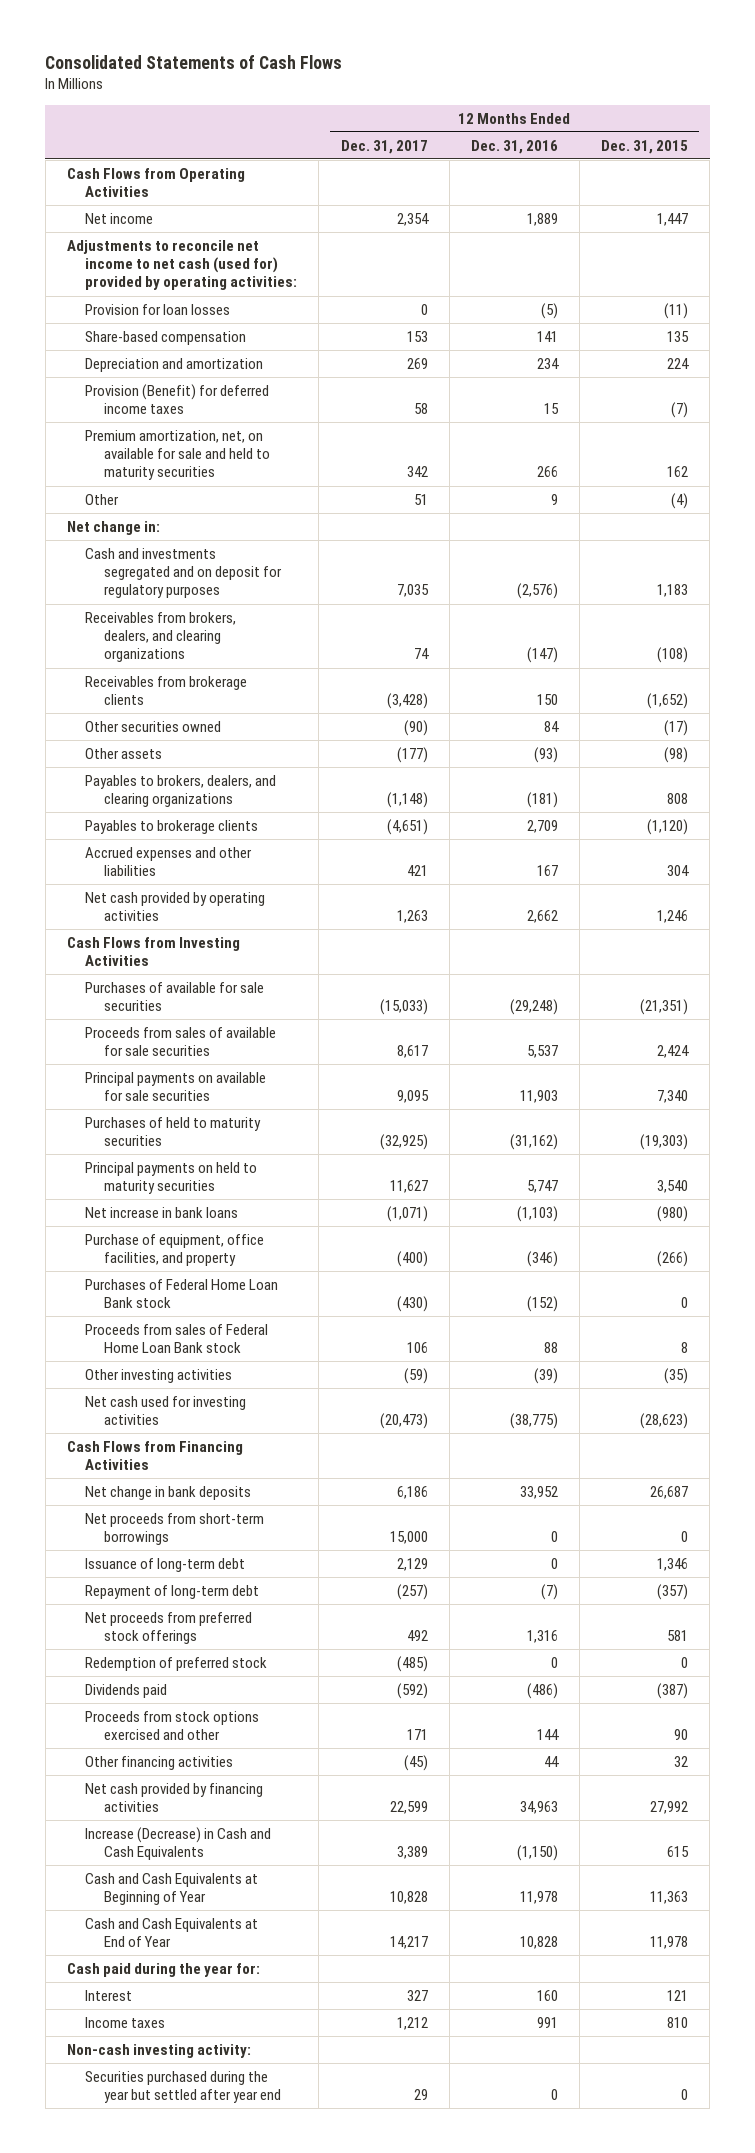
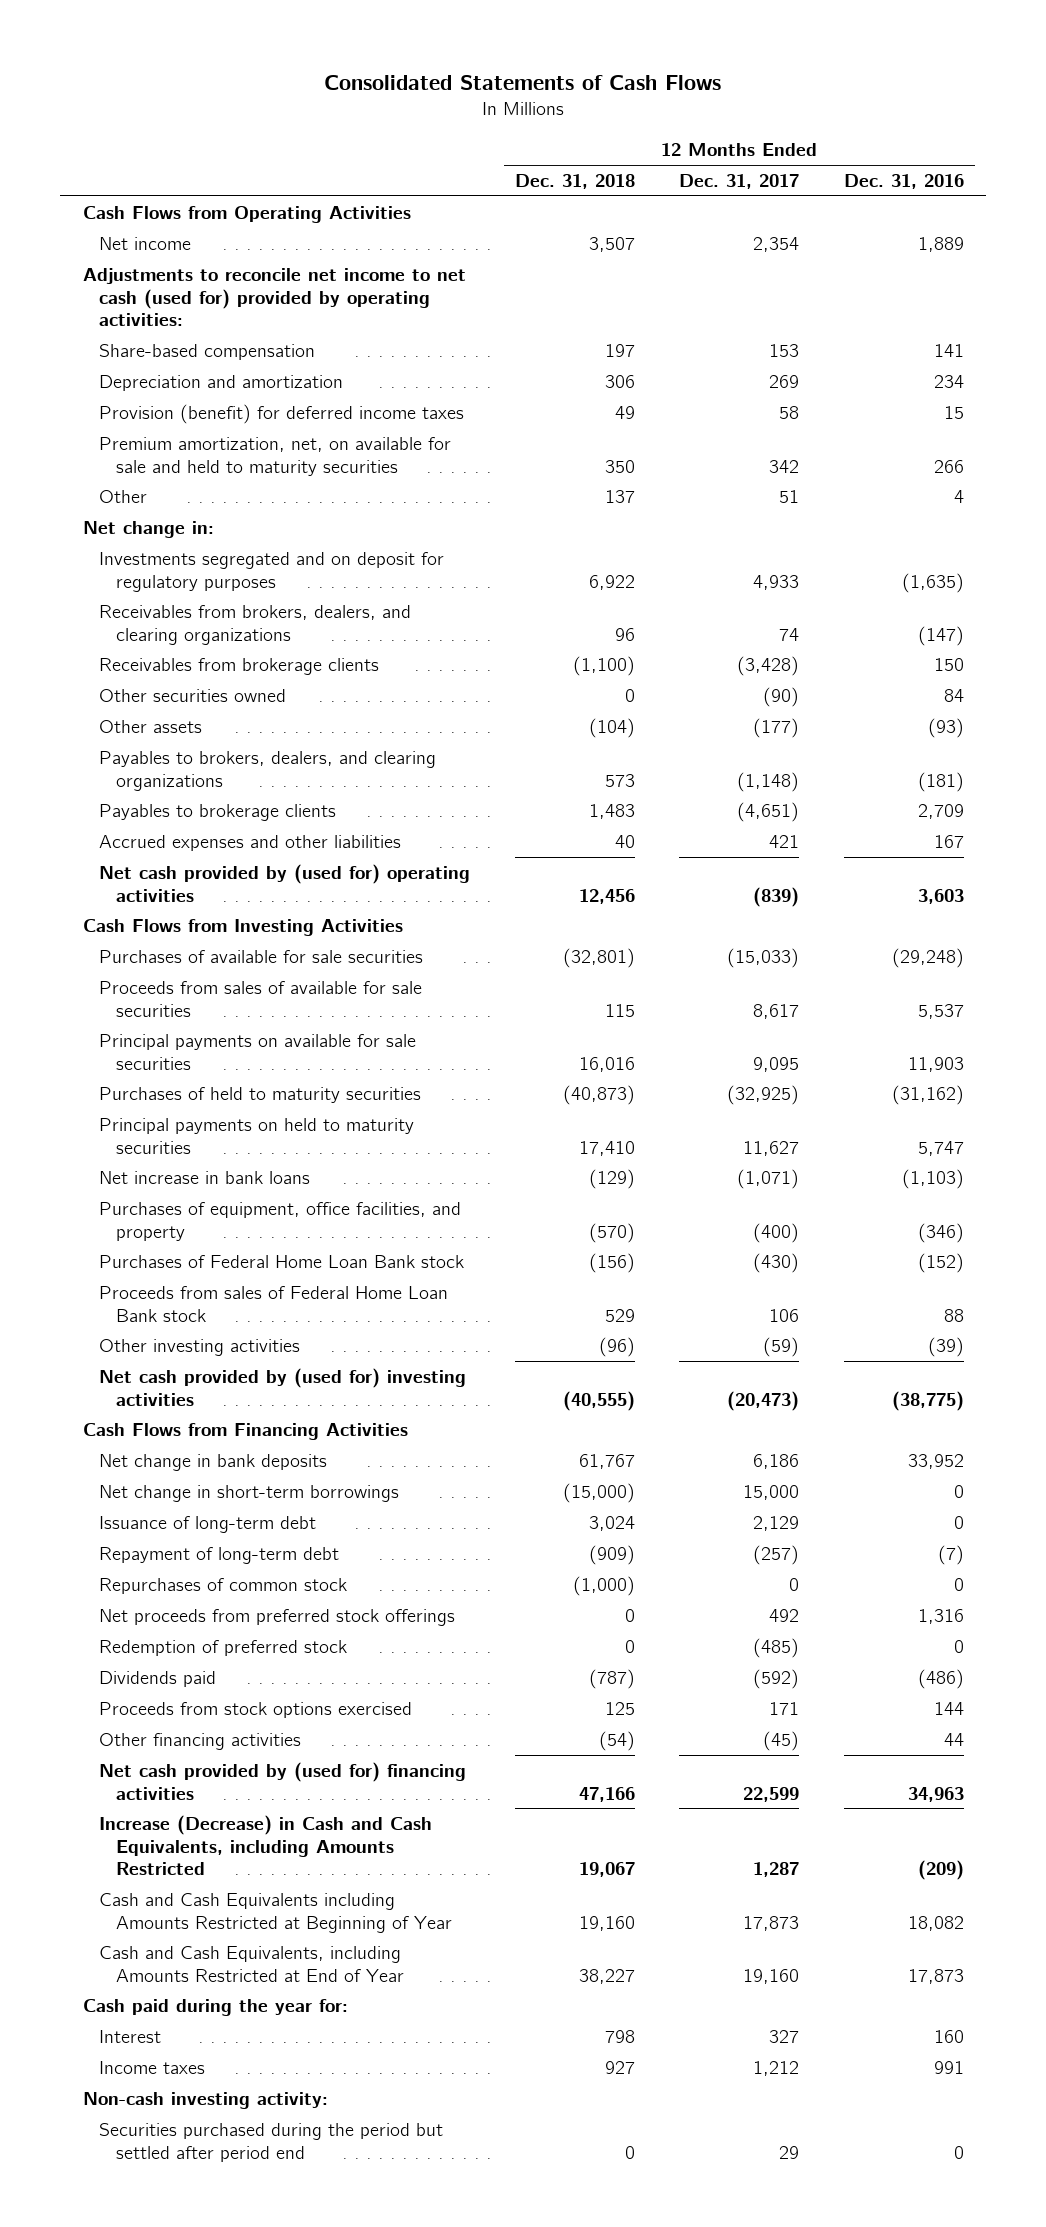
- | 12 Months Ended Dec. 31, 2017 | 12 Months Ended Dec. 31, 2016 | 12 Months Ended Dec. 31, 2015
+ | 12 Months Ended Dec. 31, 2018 | 12 Months Ended Dec. 31, 2017 | 12 Months Ended Dec. 31, 2016
- Provision for loan losses | 0 | (5) | (11)
- Provision (Benefit) for deferred income taxes | 58 | 15 | (7)
+ Provision (benefit) for deferred income taxes | 49 | 58 | 15
- Other | 51 | 9 | (4)
+ Other | 137 | 51 | 4
- Cash and investments segregated and on deposit for regulatory purposes | 7,035 | (2,576) | 1,183
+ Investments segregated and on deposit for regulatory purposes | 6,922 | 4,933 | (1,635)
- Net cash provided by operating activities | 1,263 | 2,662 | 1,246
+ Net cash provided by (used for) operating activities | 12,456 | (839) | 3,603
- Purchase of equipment, office facilities, and property | (400) | (346) | (266)
+ Purchases of equipment, office facilities, and property | (570) | (400) | (346)
- Net cash used for investing activities | (20,473) | (38,775) | (28,623)
+ Net cash provided by (used for) investing activities | (40,555) | (20,473) | (38,775)
- Net proceeds from short-term borrowings | 15,000 | 0 | 0
+ Net change in short-term borrowings | (15,000) | 15,000 | 0
+ Repurchases of common stock | (1,000) | 0 | 0
- Proceeds from stock options exercised and other | 171 | 144 | 90
+ Proceeds from stock options exercised | 125 | 171 | 144
- Net cash provided by financing activities | 22,599 | 34,963 | 27,992
- Increase (Decrease) in Cash and Cash Equivalents | 3,389 | (1,150) | 615
- Cash and Cash Equivalents at Beginning of Year | 10,828 | 11,978 | 11,363
- Cash and Cash Equivalents at End of Year | 14,217 | 10,828 | 11,978
+ Net cash provided by (used for) financing activities | 47,166 | 22,599 | 34,963
+ Increase (Decrease) in Cash and Cash Equivalents, including Amounts Restricted | 19,067 | 1,287 | (209)
+ Cash and Cash Equivalents including Amounts Restricted at Beginning of Year | 19,160 | 17,873 | 18,082
+ Cash and Cash Equivalents, including Amounts Restricted at End of Year | 38,227 | 19,160 | 17,873
- Securities purchased during the year but settled after year end | 29 | 0 | 0
+ Securities purchased during the period but settled after period end | 0 | 29 | 0

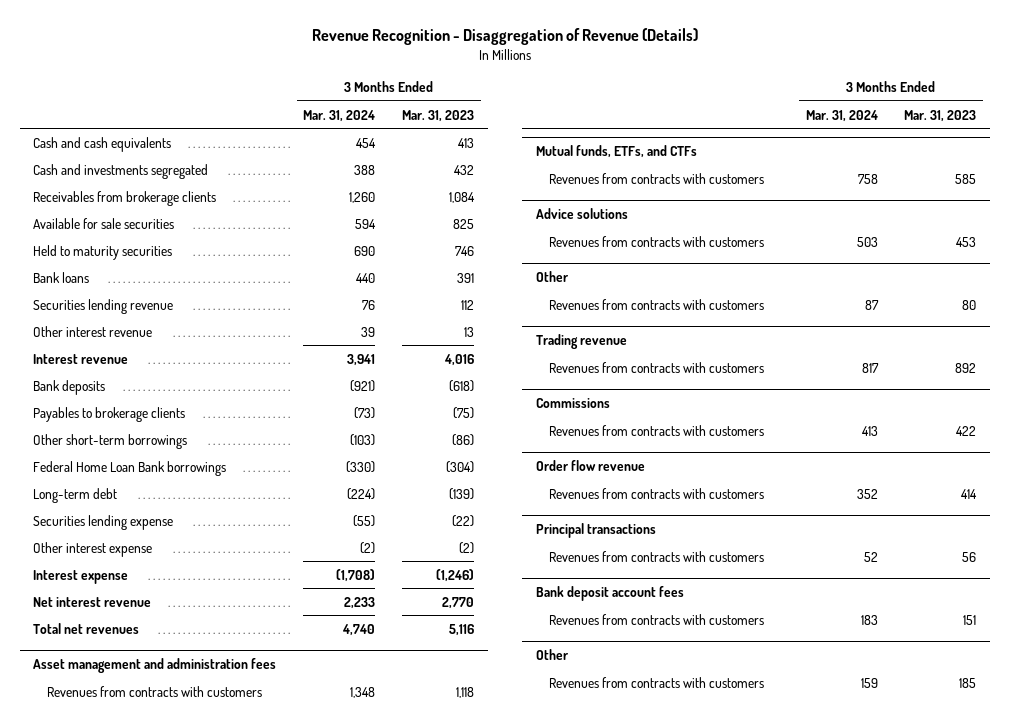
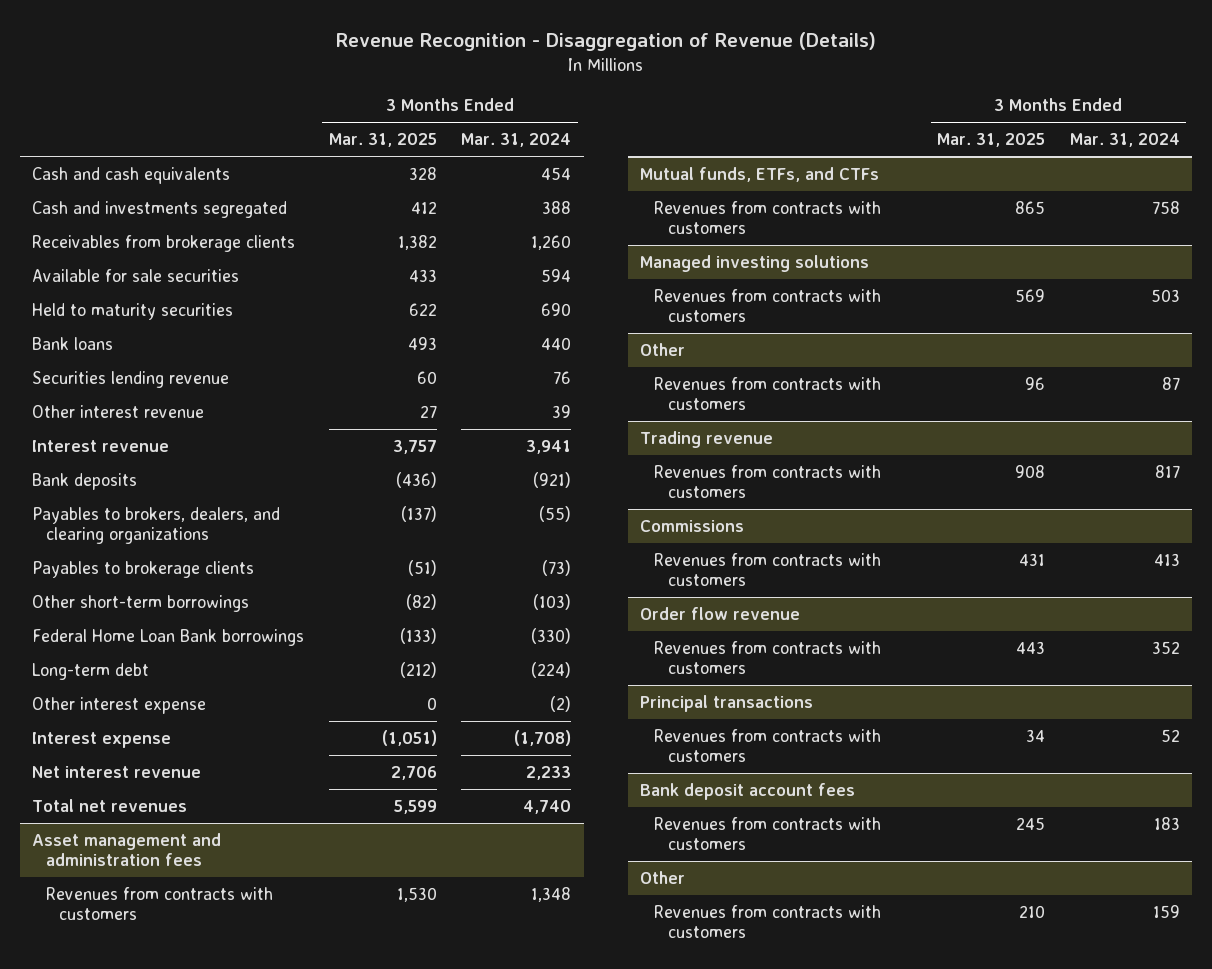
- | 3 Months Ended Mar. 31, 2024 | 3 Months Ended Mar. 31, 2023
+ | 3 Months Ended Mar. 31, 2025 | 3 Months Ended Mar. 31, 2024
+ Payables to brokers, dealers, and clearing organizations | (137) | (55)
- Securities lending expense | (55) | (22)
- Advice solutions
+ Managed investing solutions

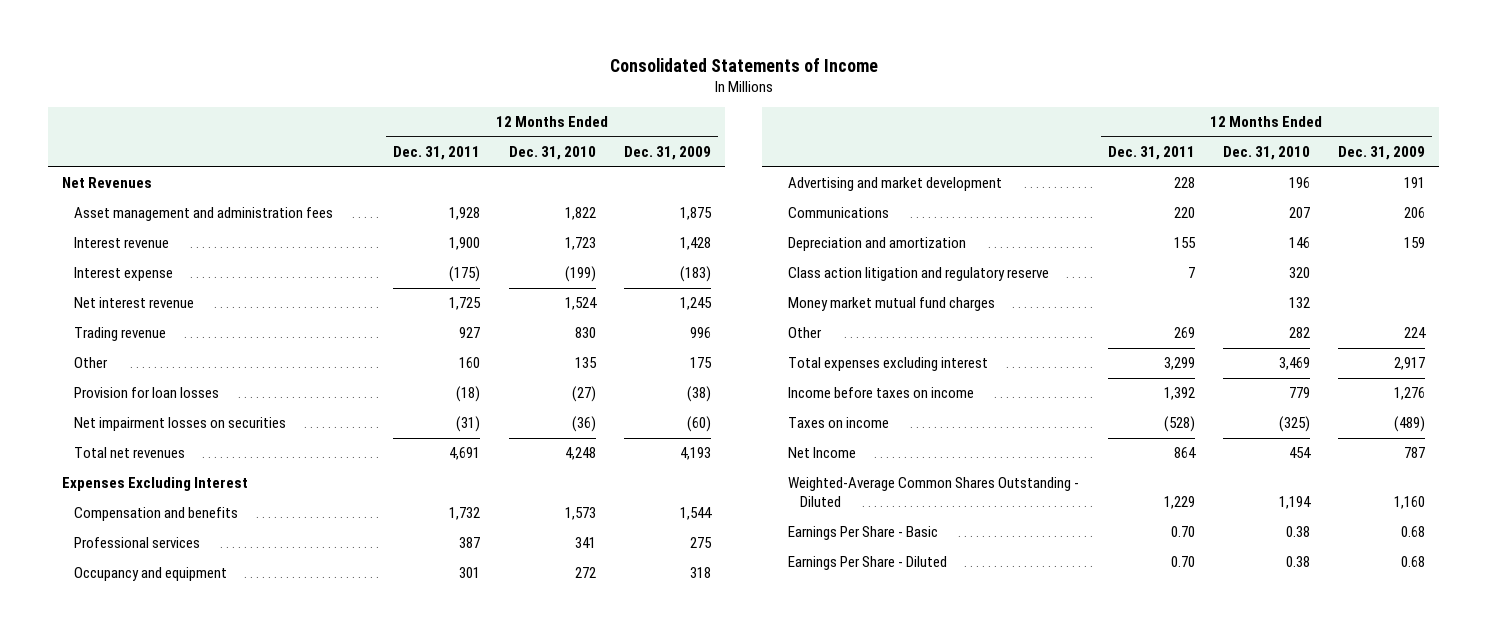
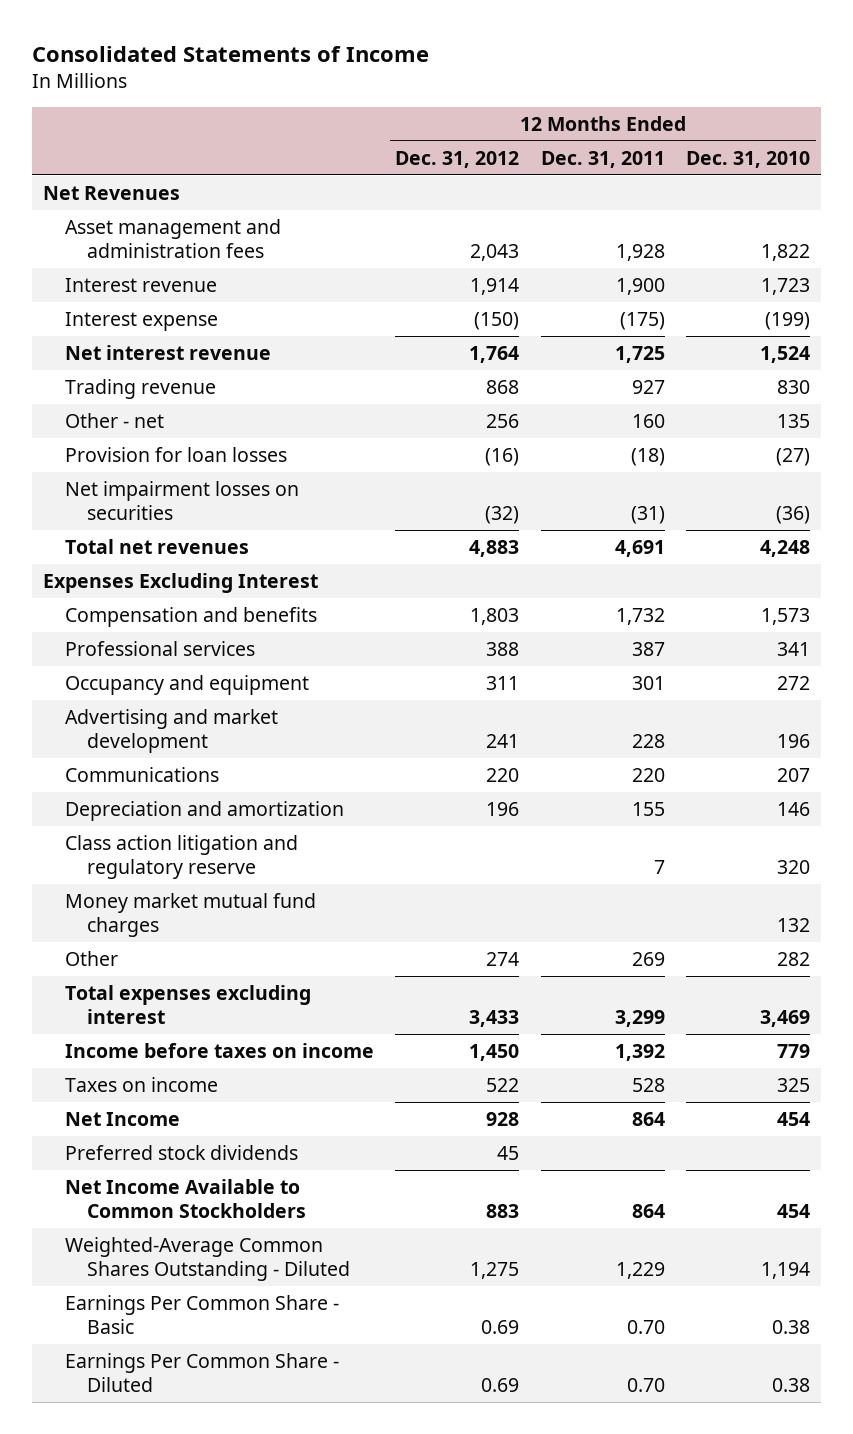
- | 12 Months Ended Dec. 31, 2011 | 12 Months Ended Dec. 31, 2010 | 12 Months Ended Dec. 31, 2009
+ | 12 Months Ended Dec. 31, 2012 | 12 Months Ended Dec. 31, 2011 | 12 Months Ended Dec. 31, 2010
- Other | 160 | 135 | 175
+ Other - net | 256 | 160 | 135
- Taxes on income | (528) | (325) | (489)
+ Taxes on income | 522 | 528 | 325
+ Preferred stock dividends | 45 | |
+ Net Income Available to Common Stockholders | 883 | 864 | 454
- Earnings Per Share - Basic | 0.70 | 0.38 | 0.68
- Earnings Per Share - Diluted | 0.70 | 0.38 | 0.68
+ Earnings Per Common Share - Basic | 0.69 | 0.70 | 0.38
+ Earnings Per Common Share - Diluted | 0.69 | 0.70 | 0.38

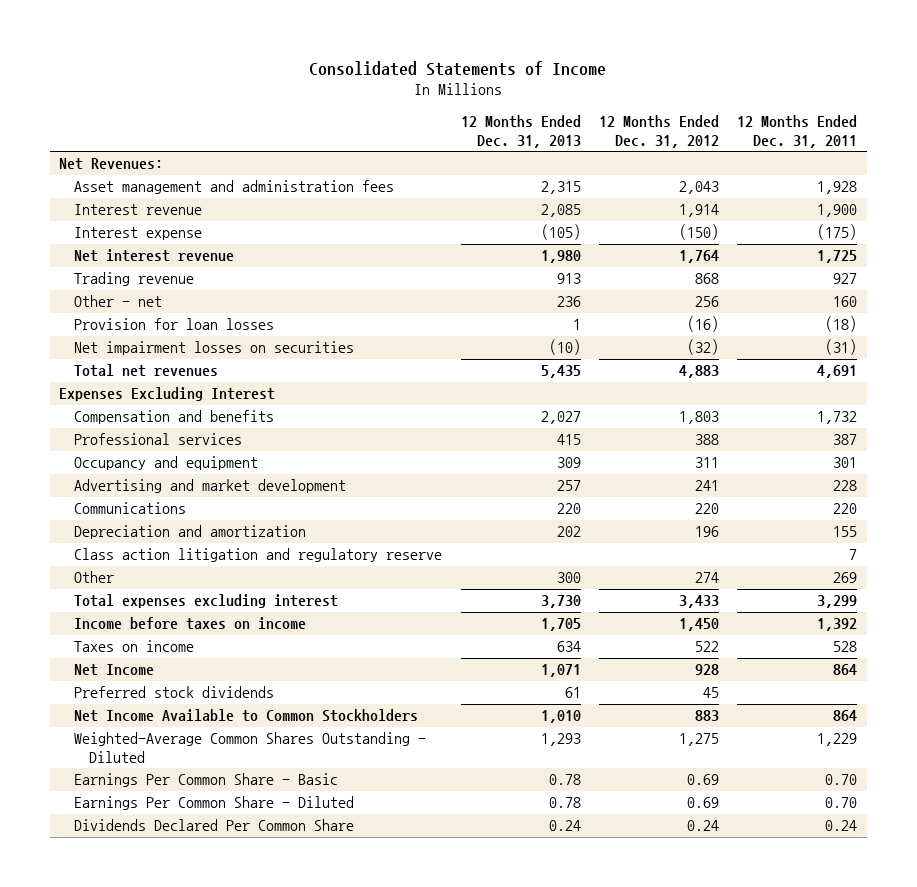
- | 12 Months Ended Dec. 31, 2012 | 12 Months Ended Dec. 31, 2011 | 12 Months Ended Dec. 31, 2010
+ | 12 Months Ended Dec. 31, 2013 | 12 Months Ended Dec. 31, 2012 | 12 Months Ended Dec. 31, 2011
- Net Revenues
+ Net Revenues:
- Money market mutual fund charges | | | 132
+ Dividends Declared Per Common Share | 0.24 | 0.24 | 0.24

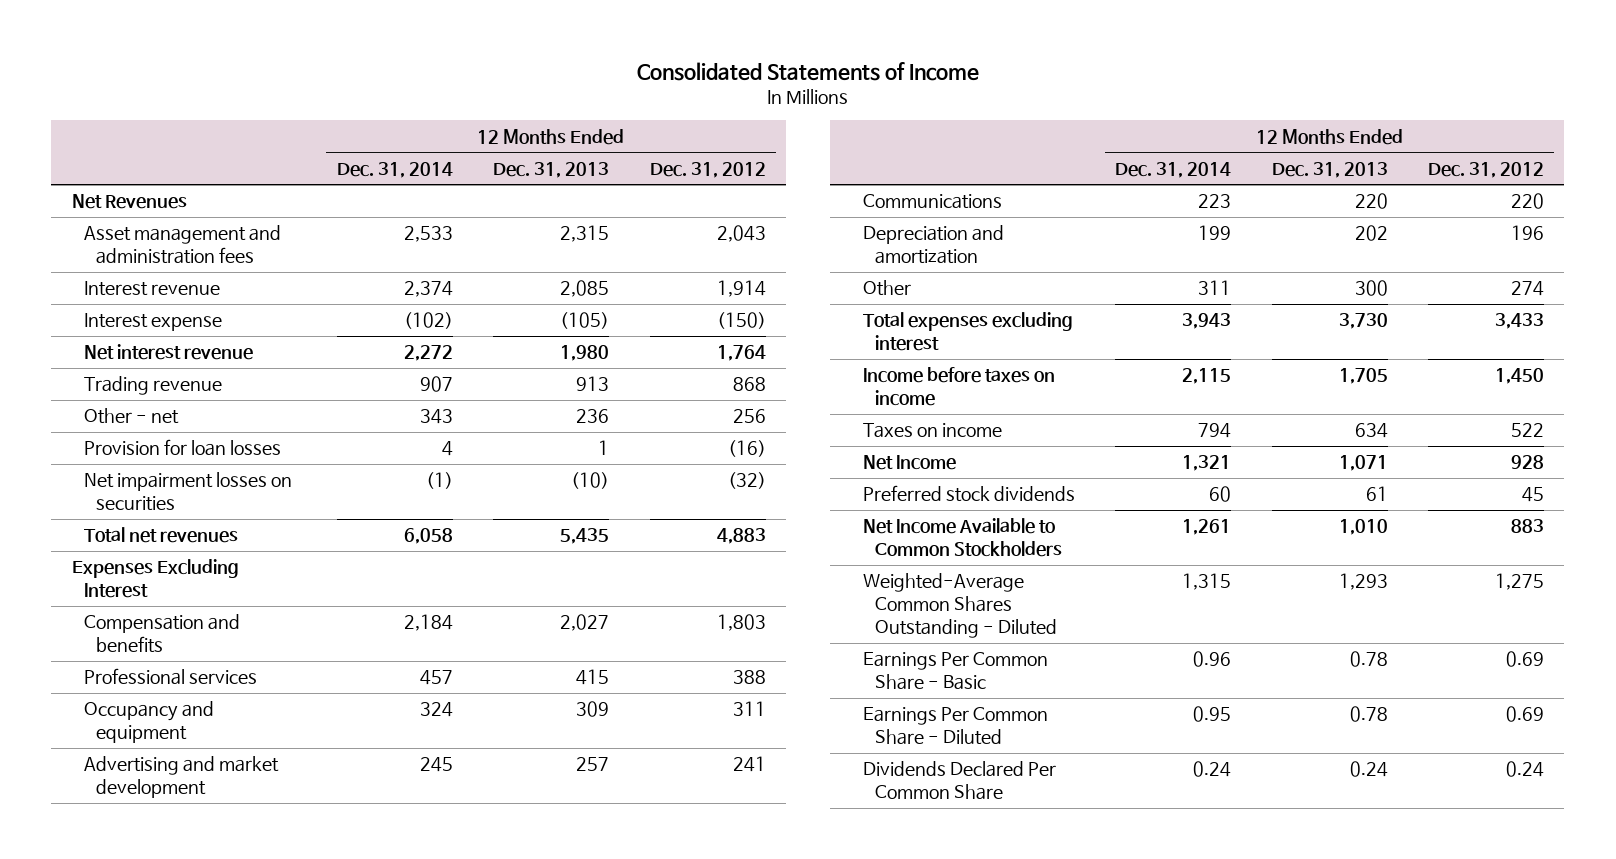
- | 12 Months Ended Dec. 31, 2013 | 12 Months Ended Dec. 31, 2012 | 12 Months Ended Dec. 31, 2011
+ | 12 Months Ended Dec. 31, 2014 | 12 Months Ended Dec. 31, 2013 | 12 Months Ended Dec. 31, 2012
- Net Revenues:
+ Net Revenues
- Class action litigation and regulatory reserve | | | 7

